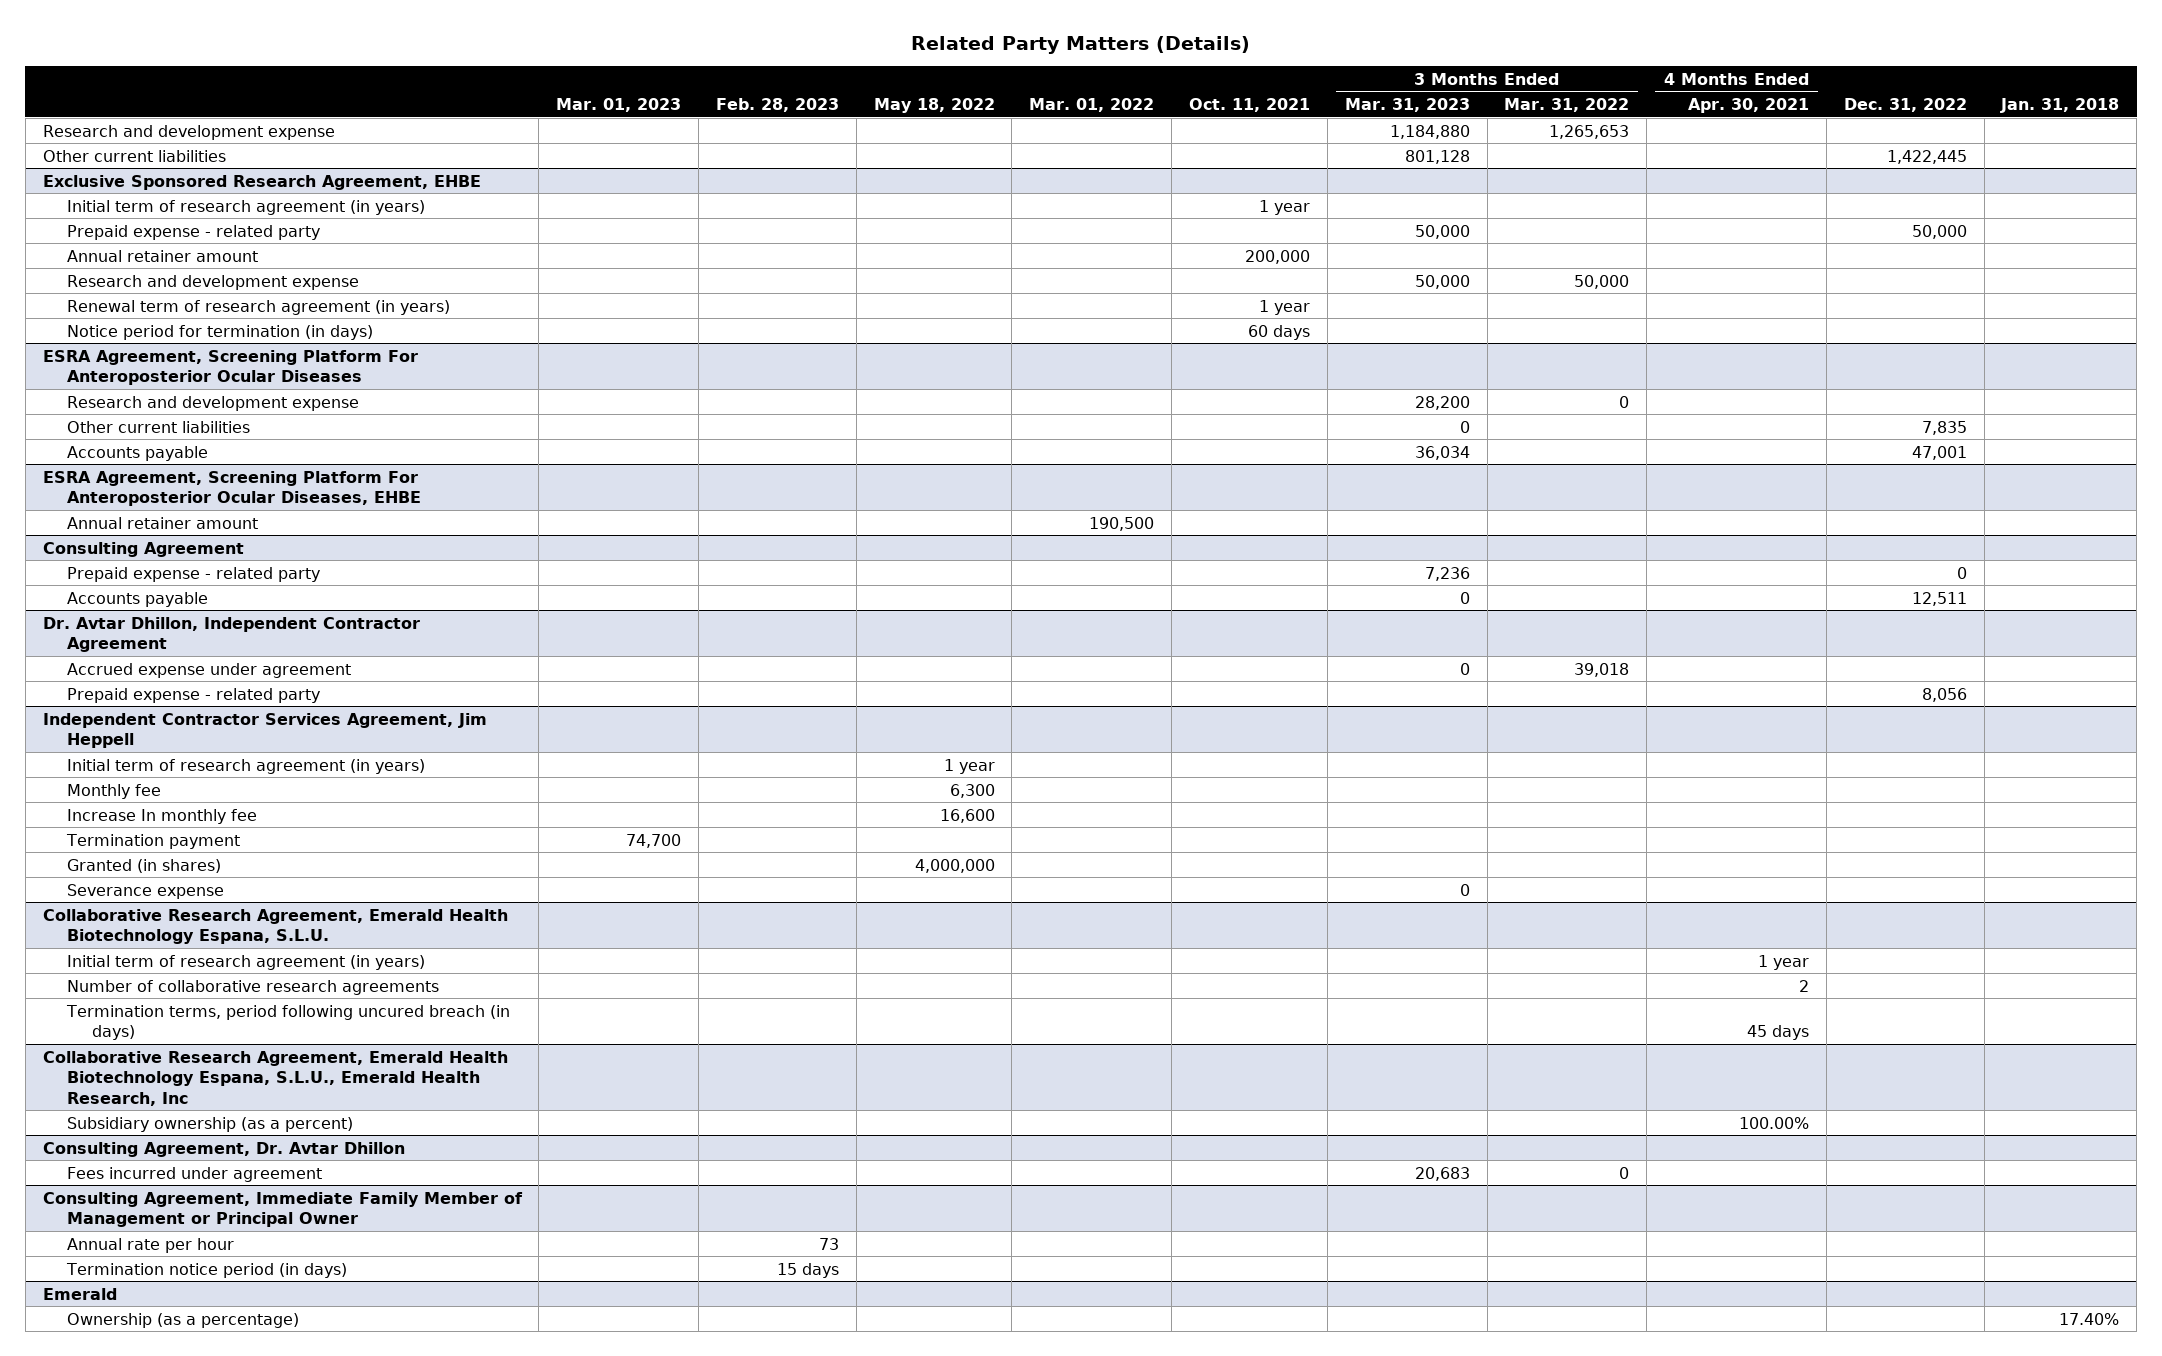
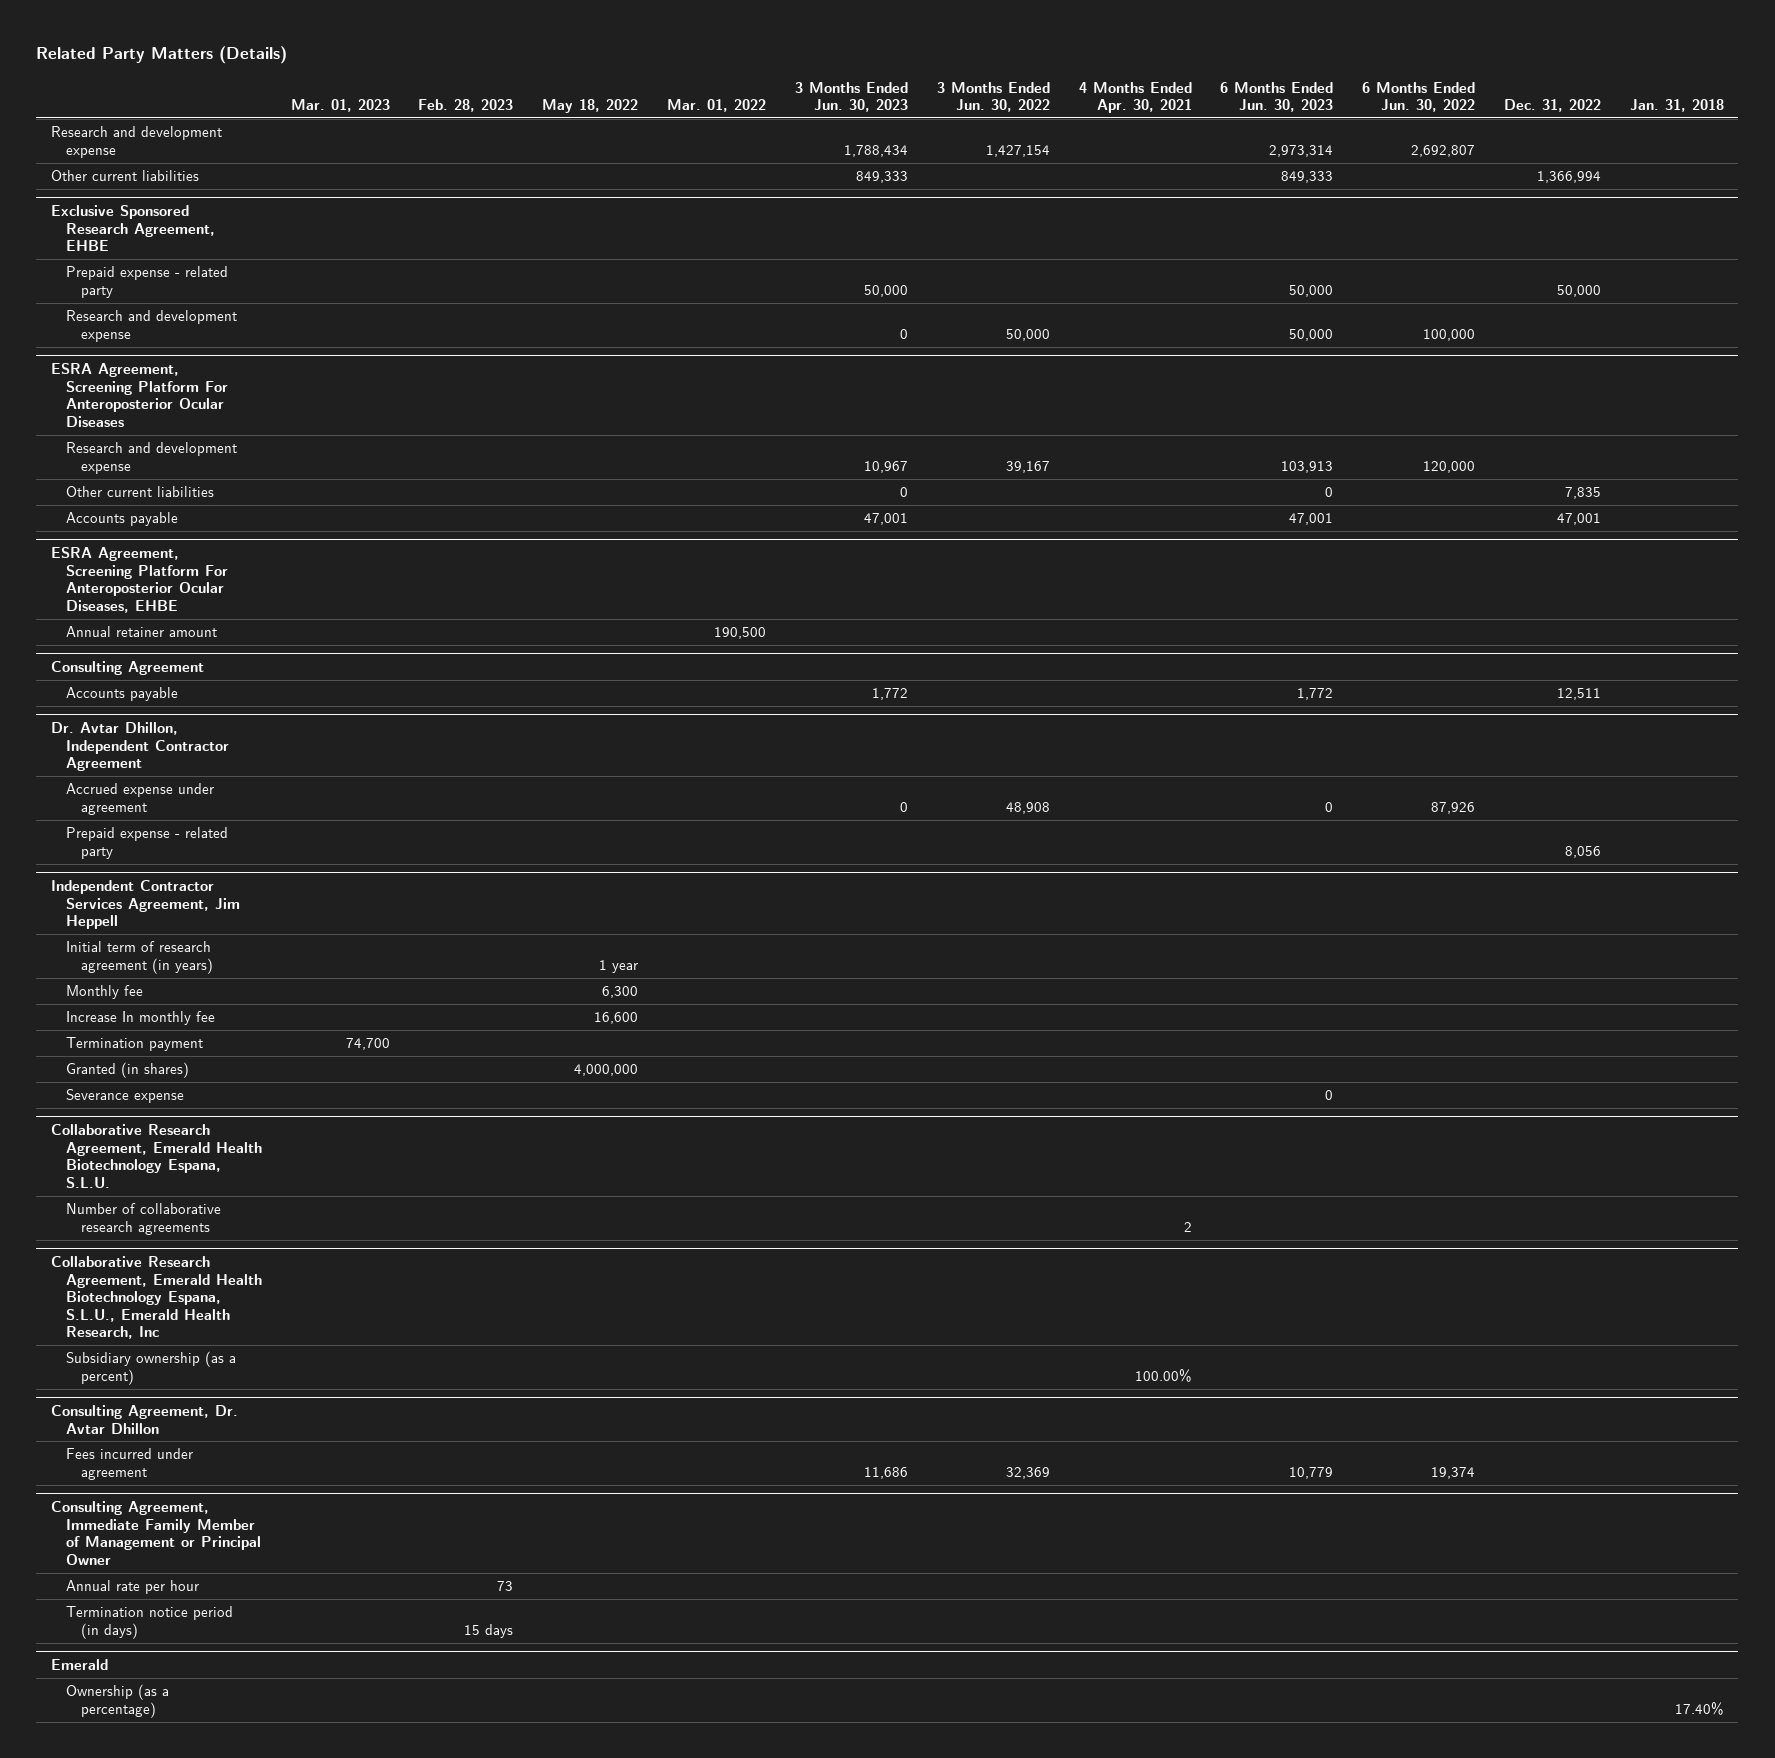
- | Mar. 01, 2023 | Feb. 28, 2023 | May 18, 2022 | Mar. 01, 2022 | Oct. 11, 2021 | 3 Months Ended Mar. 31, 2023 | 3 Months Ended Mar. 31, 2022 | 4 Months Ended Apr. 30, 2021 | Dec. 31, 2022 | Jan. 31, 2018
+ | Mar. 01, 2023 | Feb. 28, 2023 | May 18, 2022 | Mar. 01, 2022 | 3 Months Ended Jun. 30, 2023 | 3 Months Ended Jun. 30, 2022 | 4 Months Ended Apr. 30, 2021 | 6 Months Ended Jun. 30, 2023 | 6 Months Ended Jun. 30, 2022 | Dec. 31, 2022 | Jan. 31, 2018
- Other current liabilities | | | | | | 801,128 | | | 1,422,445 |
+ Other current liabilities | | | | | 849,333 | | | 849,333 | | 1,366,994 |
@ Exclusive Sponsored Research Agreement, EHBE
- Initial term of research agreement (in years) | | | | | 1 year | | | | |
- Annual retainer amount | | | | | 200,000 | | | | |
- Renewal term of research agreement (in years) | | | | | 1 year | | | | |
- Notice period for termination (in days) | | | | | 60 days | | | | |
@ Consulting Agreement
- Prepaid expense - related party | | | | | | 7,236 | | | 0 |
@ Collaborative Research Agreement, Emerald Health Biotechnology Espana, S.L.U.
- Initial term of research agreement (in years) | | | | | | | | 1 year | |
- Termination terms, period following uncured breach (in days) | | | | | | | | 45 days | |

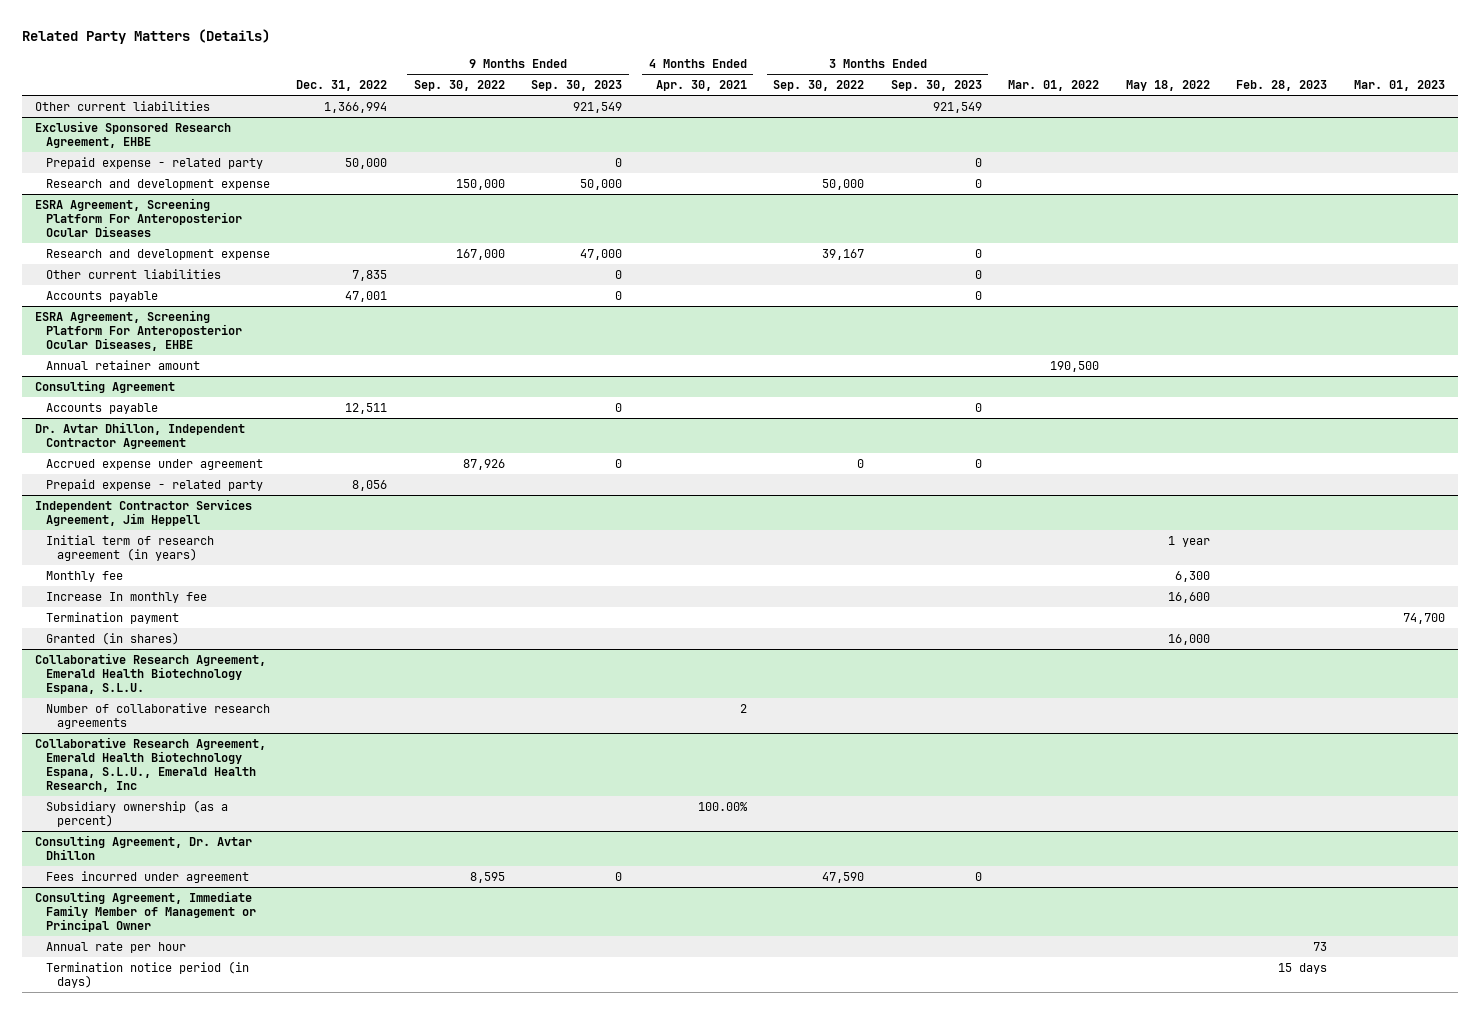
- | Mar. 01, 2023 | Feb. 28, 2023 | May 18, 2022 | Mar. 01, 2022 | 3 Months Ended Jun. 30, 2023 | 3 Months Ended Jun. 30, 2022 | 4 Months Ended Apr. 30, 2021 | 6 Months Ended Jun. 30, 2023 | 6 Months Ended Jun. 30, 2022 | Dec. 31, 2022 | Jan. 31, 2018
+ | Dec. 31, 2022 | 9 Months Ended Sep. 30, 2022 | 9 Months Ended Sep. 30, 2023 | 4 Months Ended Apr. 30, 2021 | 3 Months Ended Sep. 30, 2022 | 3 Months Ended Sep. 30, 2023 | Mar. 01, 2022 | May 18, 2022 | Feb. 28, 2023 | Mar. 01, 2023
- Research and development expense | | | | | 1,788,434 | 1,427,154 | | 2,973,314 | 2,692,807 | |
@ Independent Contractor Services Agreement, Jim Heppell
- Granted (in shares) | | | 4,000,000 | | | | | | | |
- Severance expense | | | | | | | | 0 | | |
+ Granted (in shares) | | | | | | | | 16,000 | |
- Emerald
- Ownership (as a percentage) | | | | | | | | | | | 17.40%

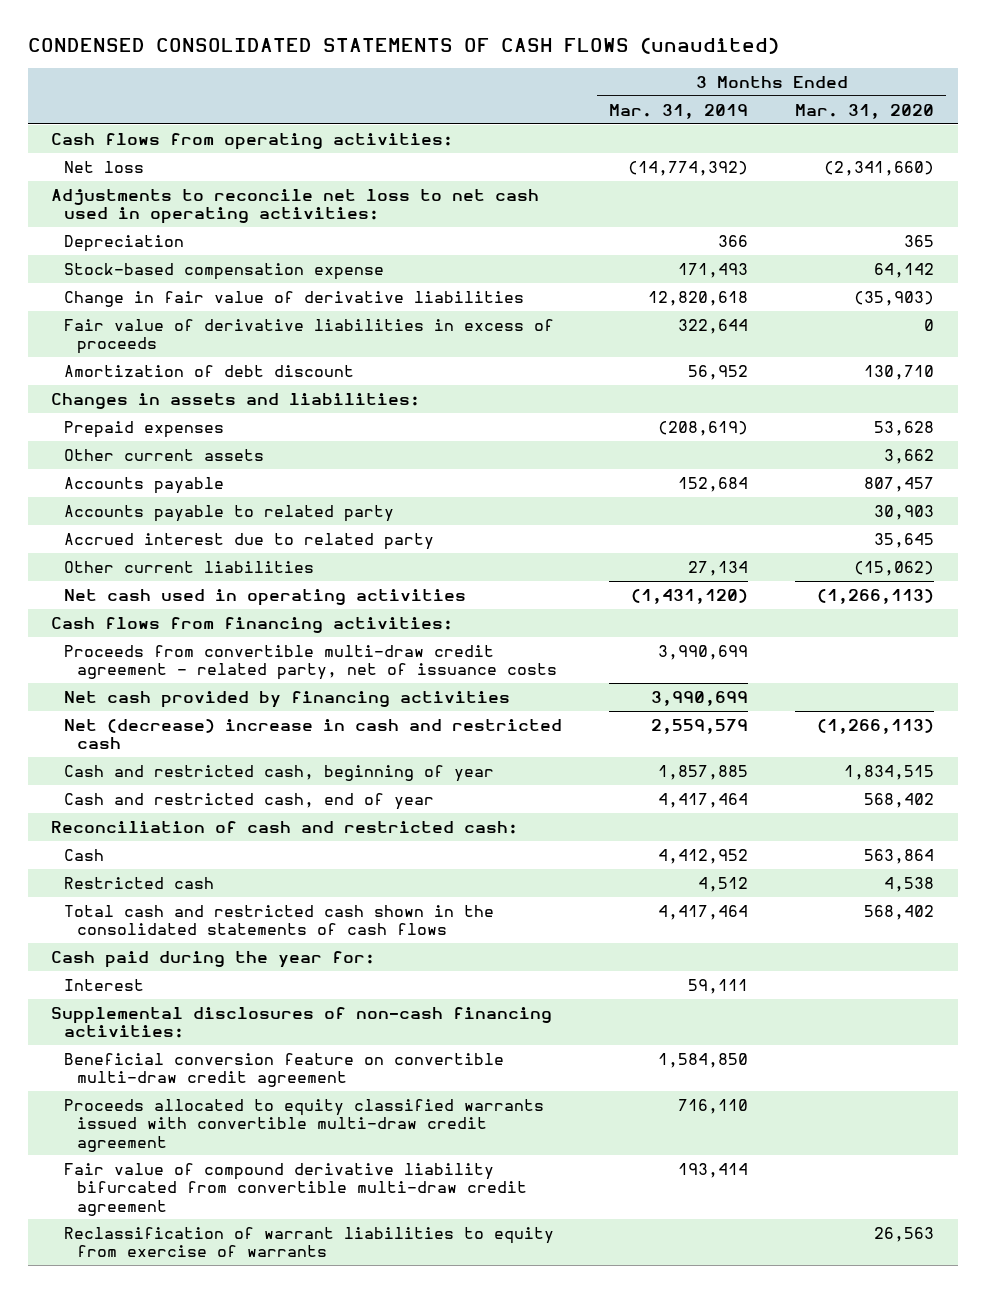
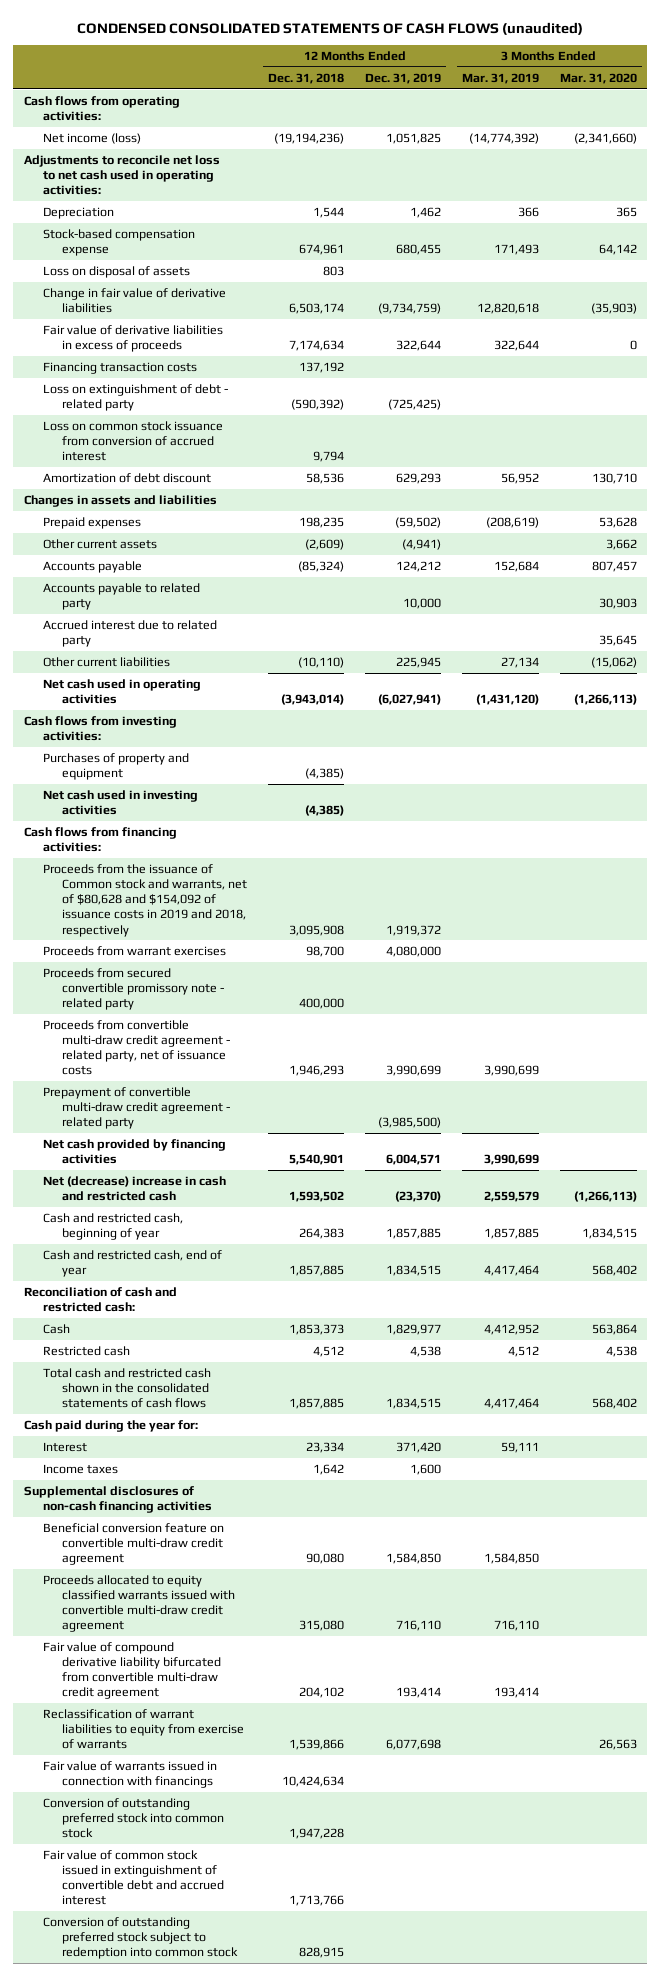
- | 3 Months Ended Mar. 31, 2019 | 3 Months Ended Mar. 31, 2020
+ | 12 Months Ended Dec. 31, 2018 | 12 Months Ended Dec. 31, 2019 | 3 Months Ended Mar. 31, 2019 | 3 Months Ended Mar. 31, 2020
- Net loss | (14,774,392) | (2,341,660)
+ Net income (loss) | (19,194,236) | 1,051,825 | (14,774,392) | (2,341,660)
+ Loss on disposal of assets | 803 | | |
+ Financing transaction costs | 137,192 | | |
+ Loss on extinguishment of debt - related party | (590,392) | (725,425) | |
+ Loss on common stock issuance from conversion of accrued interest | 9,794 | | |
- Changes in assets and liabilities:
+ Changes in assets and liabilities
+ Cash flows from investing activities:
+ Purchases of property and equipment | (4,385) | | |
+ Net cash used in investing activities | (4,385) | | |
+ Proceeds from the issuance of Common stock and warrants, net of $80,628 and $154,092 of issuance costs in 2019 and 2018, respectively | 3,095,908 | 1,919,372 | |
+ Proceeds from warrant exercises | 98,700 | 4,080,000 | |
+ Proceeds from secured convertible promissory note - related party | 400,000 | | |
+ Prepayment of convertible multi-draw credit agreement - related party | | (3,985,500) | |
- Supplemental disclosures of non-cash financing activities:
+ Income taxes | 1,642 | 1,600 | |
+ Supplemental disclosures of non-cash financing activities
+ Fair value of warrants issued in connection with financings | 10,424,634 | | |
+ Conversion of outstanding preferred stock into common stock | 1,947,228 | | |
+ Fair value of common stock issued in extinguishment of convertible debt and accrued interest | 1,713,766 | | |
+ Conversion of outstanding preferred stock subject to redemption into common stock | 828,915 | | |

